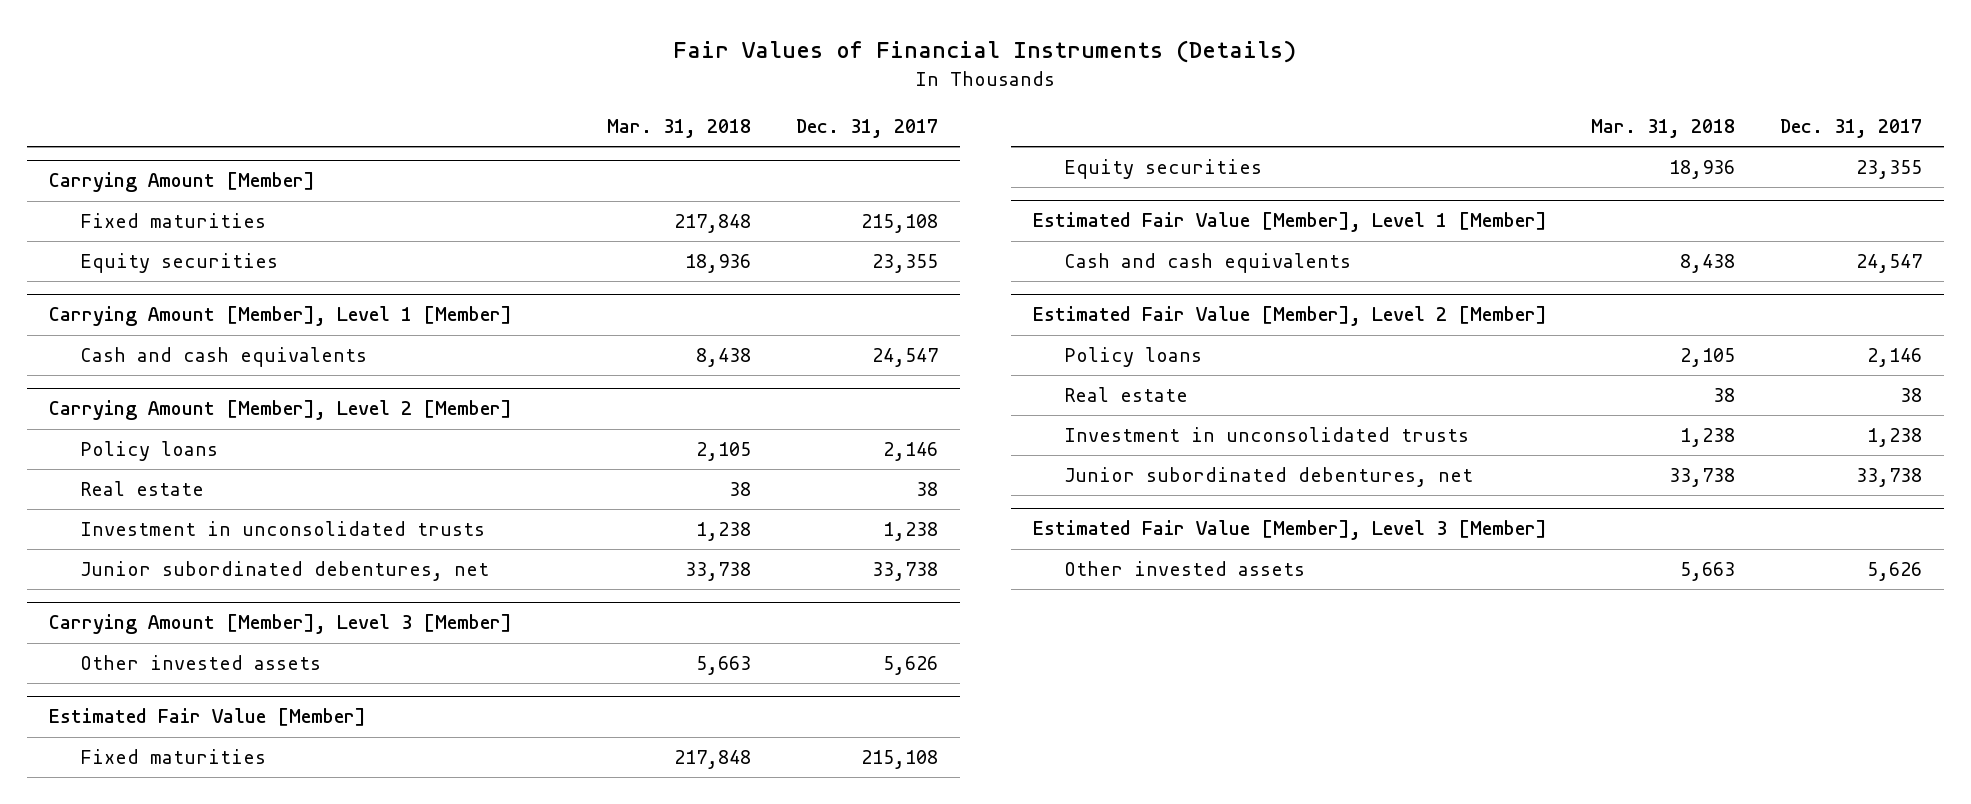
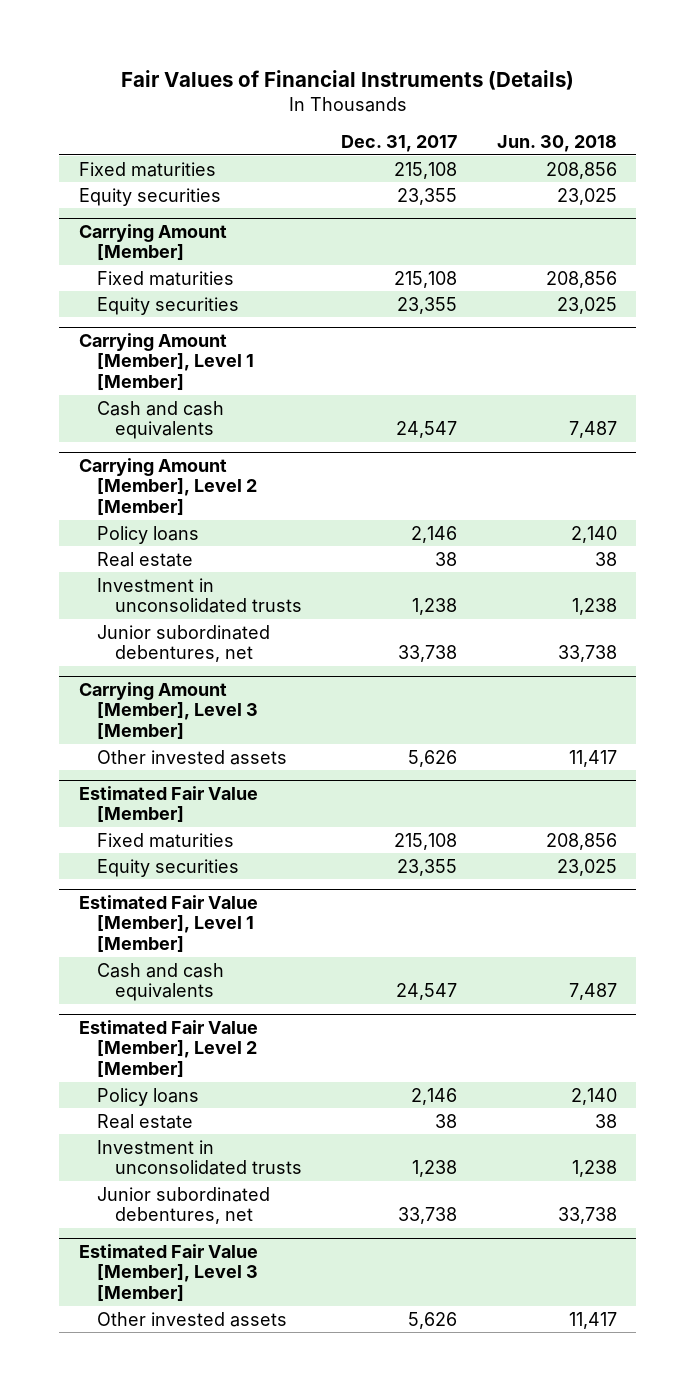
- | Mar. 31, 2018 | Dec. 31, 2017
+ | Dec. 31, 2017 | Jun. 30, 2018
+ Fixed maturities | 215,108 | 208,856
+ Equity securities | 23,355 | 23,025

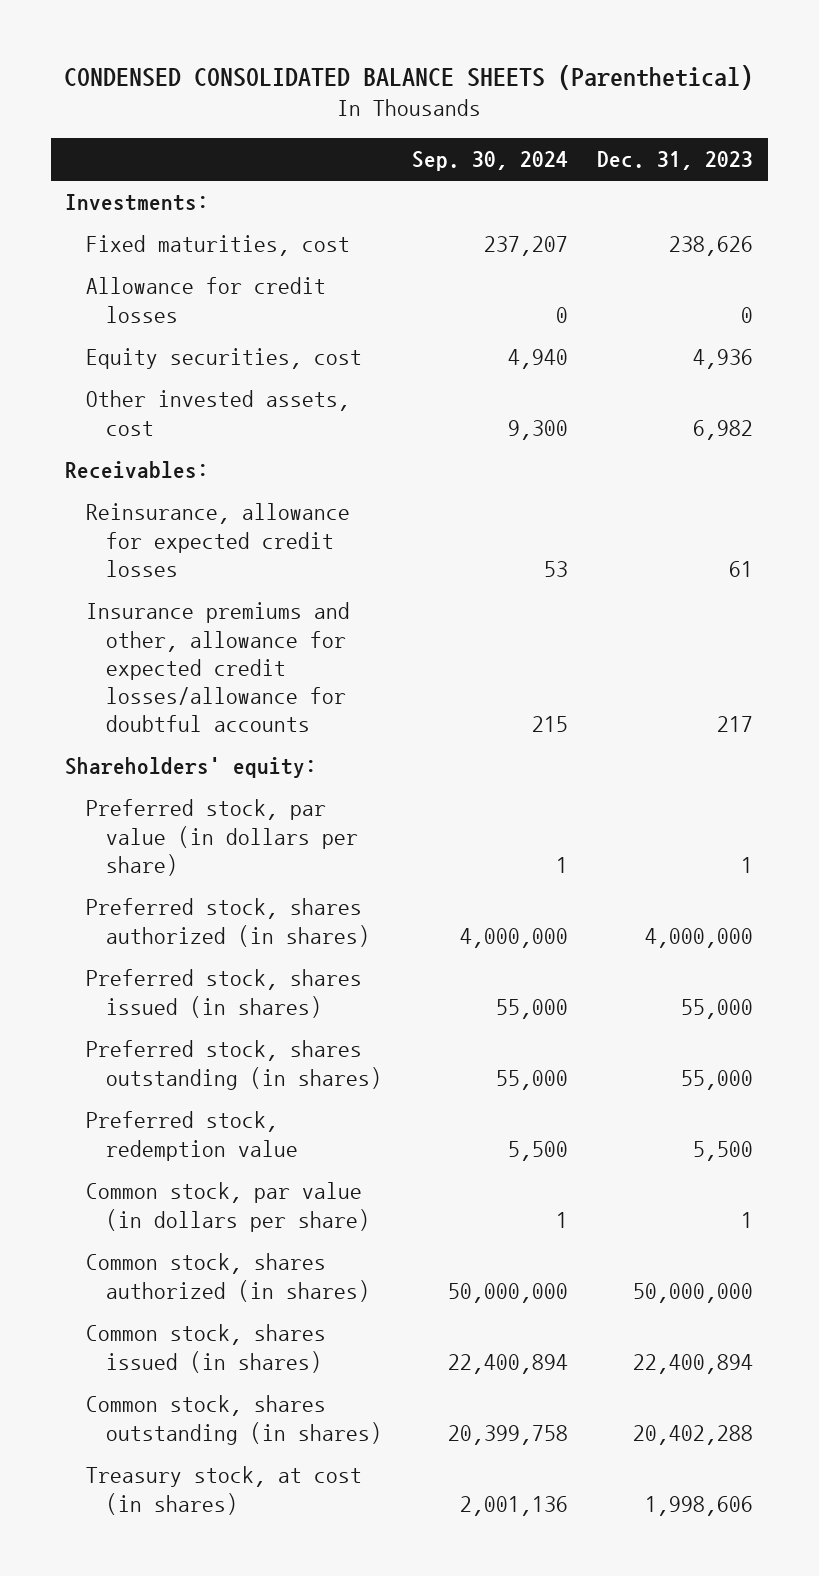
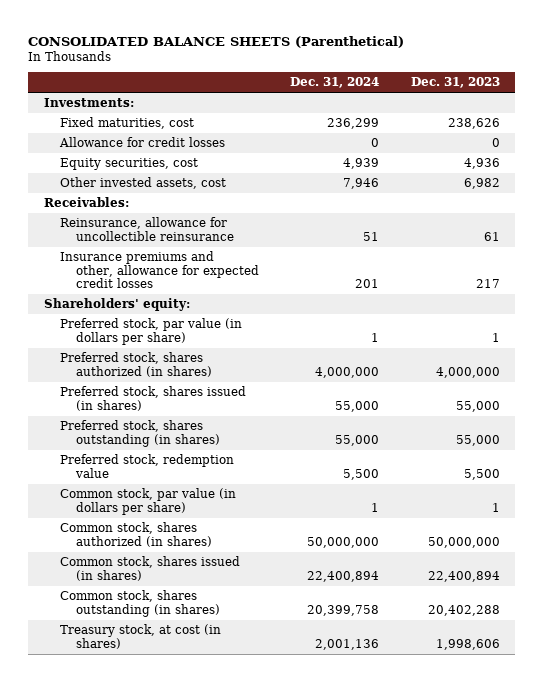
- CONDENSED CONSOLIDATED BALANCE SHEETS (Parenthetical)
+ CONSOLIDATED BALANCE SHEETS (Parenthetical)
- | Sep. 30, 2024 | Dec. 31, 2023
+ | Dec. 31, 2024 | Dec. 31, 2023
- Reinsurance, allowance for expected credit losses | 53 | 61
- Insurance premiums and other, allowance for expected credit losses/allowance for doubtful accounts | 215 | 217
+ Reinsurance, allowance for uncollectible reinsurance | 51 | 61
+ Insurance premiums and other, allowance for expected credit losses | 201 | 217

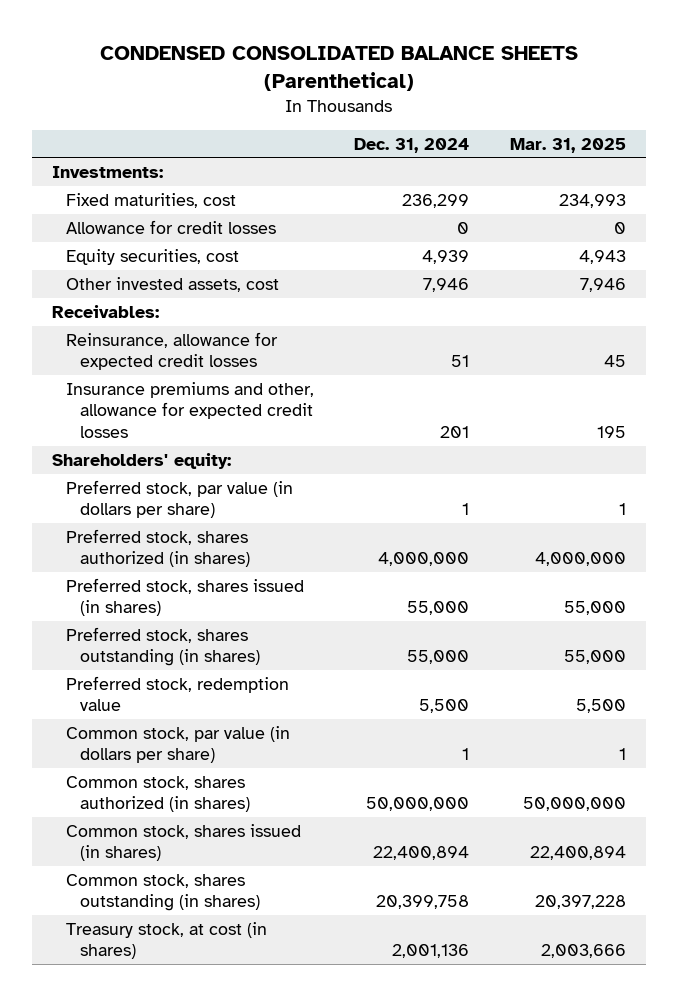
- CONSOLIDATED BALANCE SHEETS (Parenthetical)
+ CONDENSED CONSOLIDATED BALANCE SHEETS (Parenthetical)
- | Dec. 31, 2024 | Dec. 31, 2023
+ | Dec. 31, 2024 | Mar. 31, 2025
- Reinsurance, allowance for uncollectible reinsurance | 51 | 61
+ Reinsurance, allowance for expected credit losses | 51 | 45

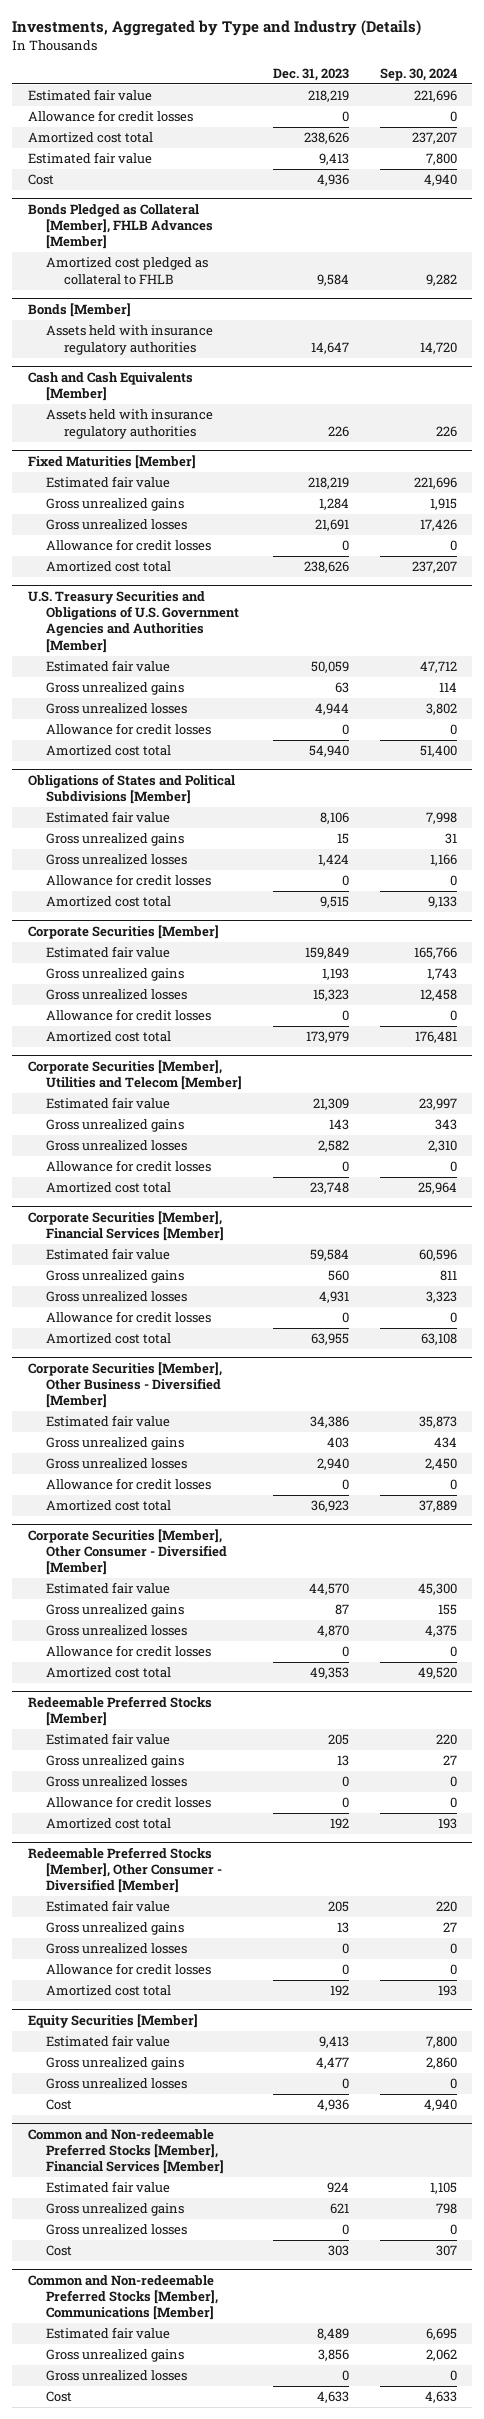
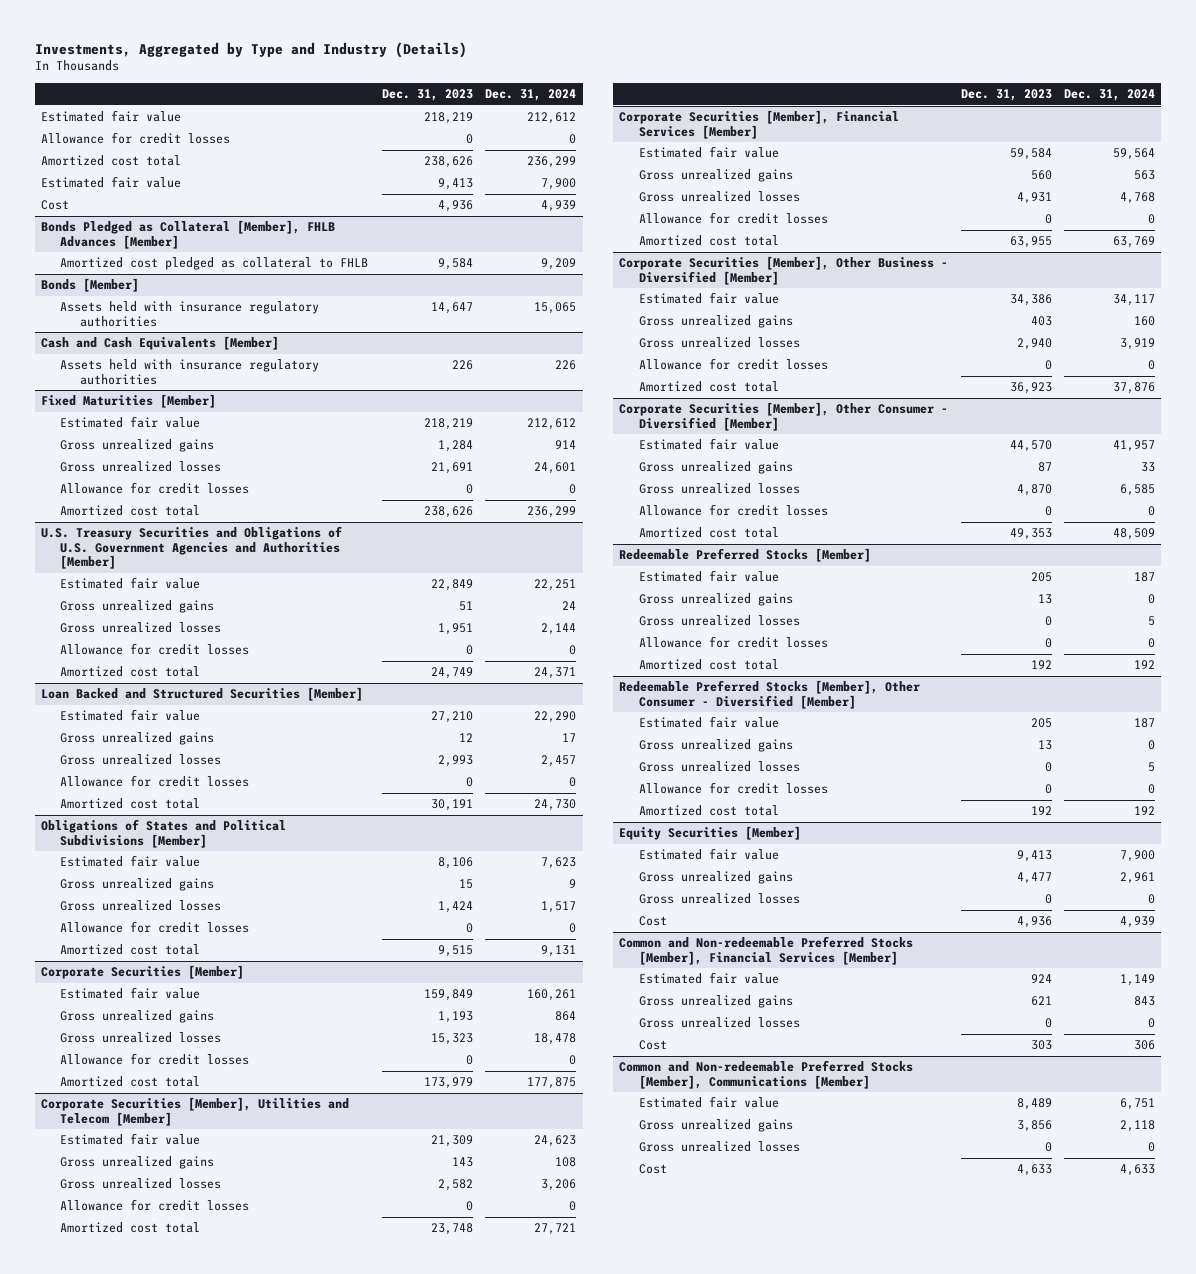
- | Dec. 31, 2023 | Sep. 30, 2024
+ | Dec. 31, 2023 | Dec. 31, 2024
@ U.S. Treasury Securities and Obligations of U.S. Government Agencies and Authorities [Member]
- Estimated fair value | 50,059 | 47,712
- Gross unrealized gains | 63 | 114
- Gross unrealized losses | 4,944 | 3,802
+ Estimated fair value | 22,849 | 22,251
+ Gross unrealized gains | 51 | 24
+ Gross unrealized losses | 1,951 | 2,144
- Amortized cost total | 54,940 | 51,400
+ Amortized cost total | 24,749 | 24,371
+ Loan Backed and Structured Securities [Member]
+ Estimated fair value | 27,210 | 22,290
+ Gross unrealized gains | 12 | 17
+ Gross unrealized losses | 2,993 | 2,457
+ Allowance for credit losses | 0 | 0
+ Amortized cost total | 30,191 | 24,730

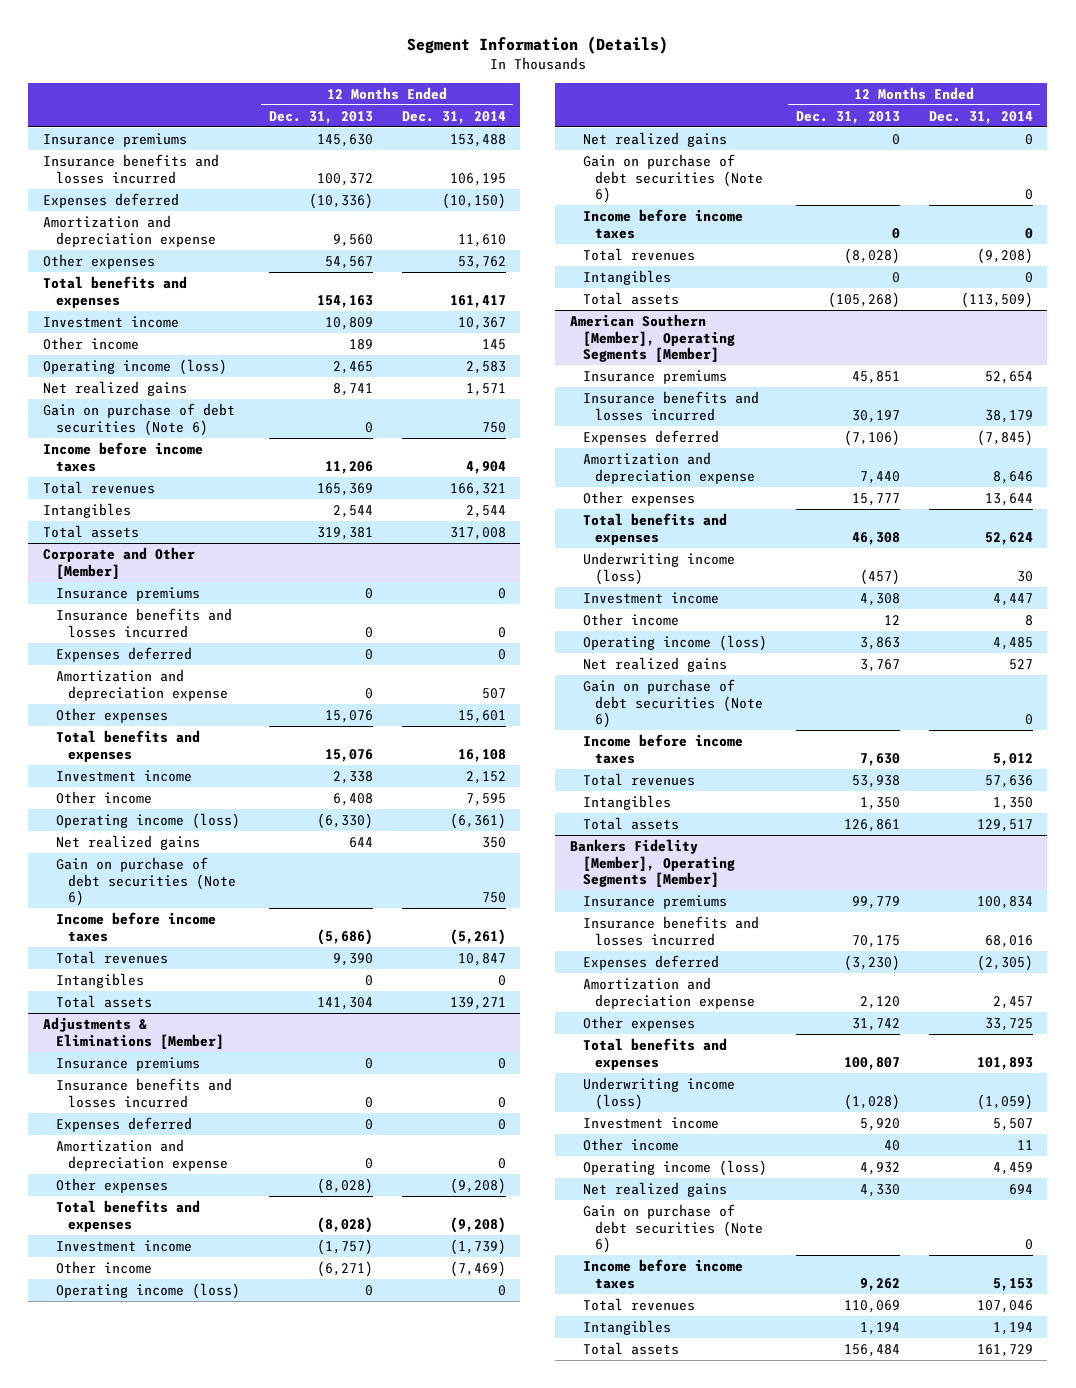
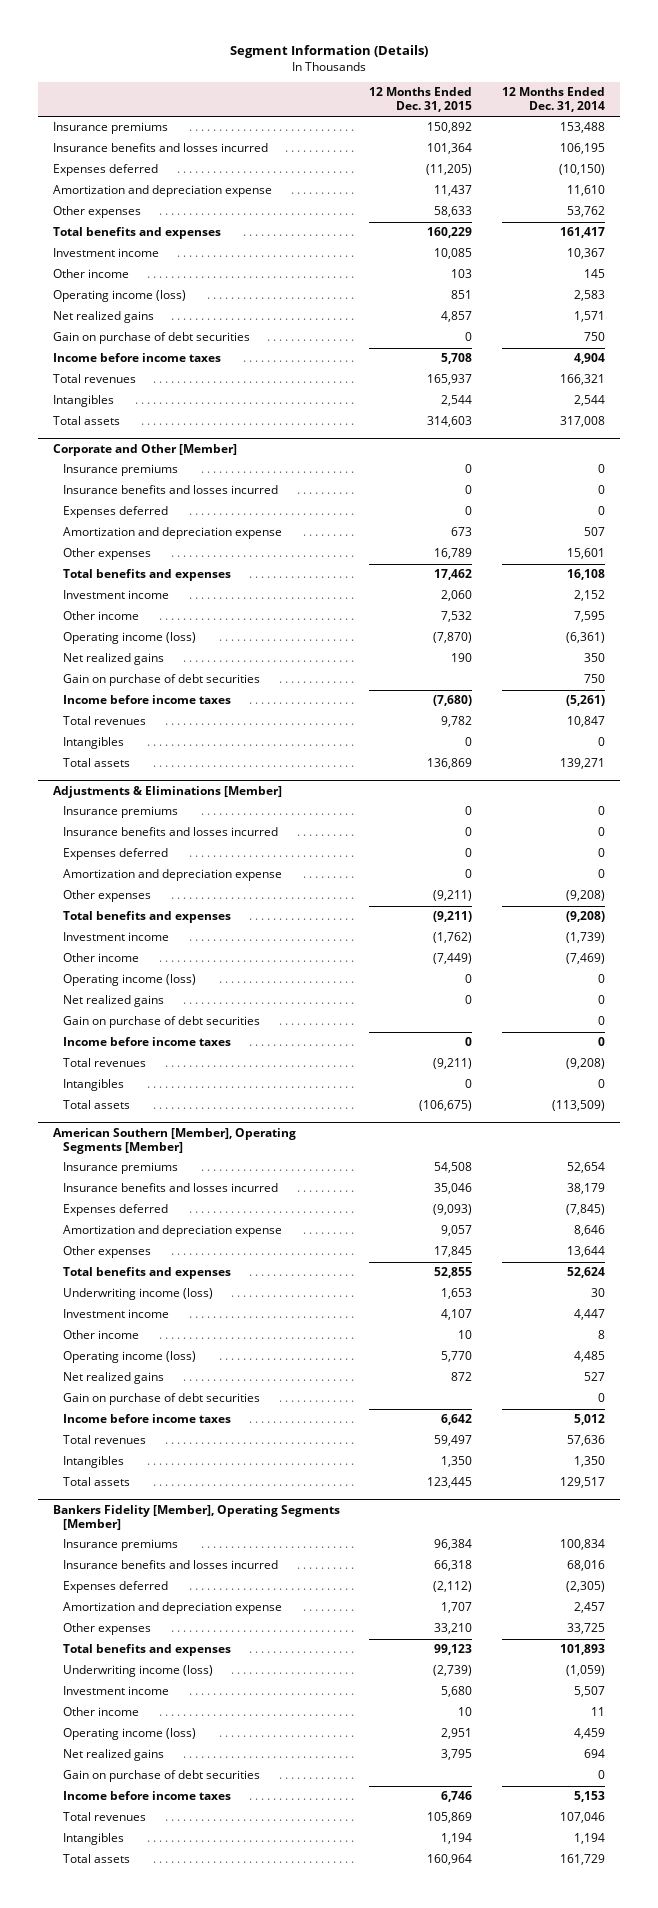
- | 12 Months Ended Dec. 31, 2013 | 12 Months Ended Dec. 31, 2014
+ | 12 Months Ended Dec. 31, 2015 | 12 Months Ended Dec. 31, 2014
- Gain on purchase of debt securities (Note 6) | 0 | 750
+ Gain on purchase of debt securities | 0 | 750
@ Corporate and Other [Member]
- Gain on purchase of debt securities (Note 6) | | 750
+ Gain on purchase of debt securities | | 750
@ Adjustments & Eliminations [Member]
- Gain on purchase of debt securities (Note 6) | | 0
+ Gain on purchase of debt securities | | 0
@ American Southern [Member], Operating Segments [Member]
- Gain on purchase of debt securities (Note 6) | | 0
+ Gain on purchase of debt securities | | 0
@ Bankers Fidelity [Member], Operating Segments [Member]
- Gain on purchase of debt securities (Note 6) | | 0
+ Gain on purchase of debt securities | | 0

